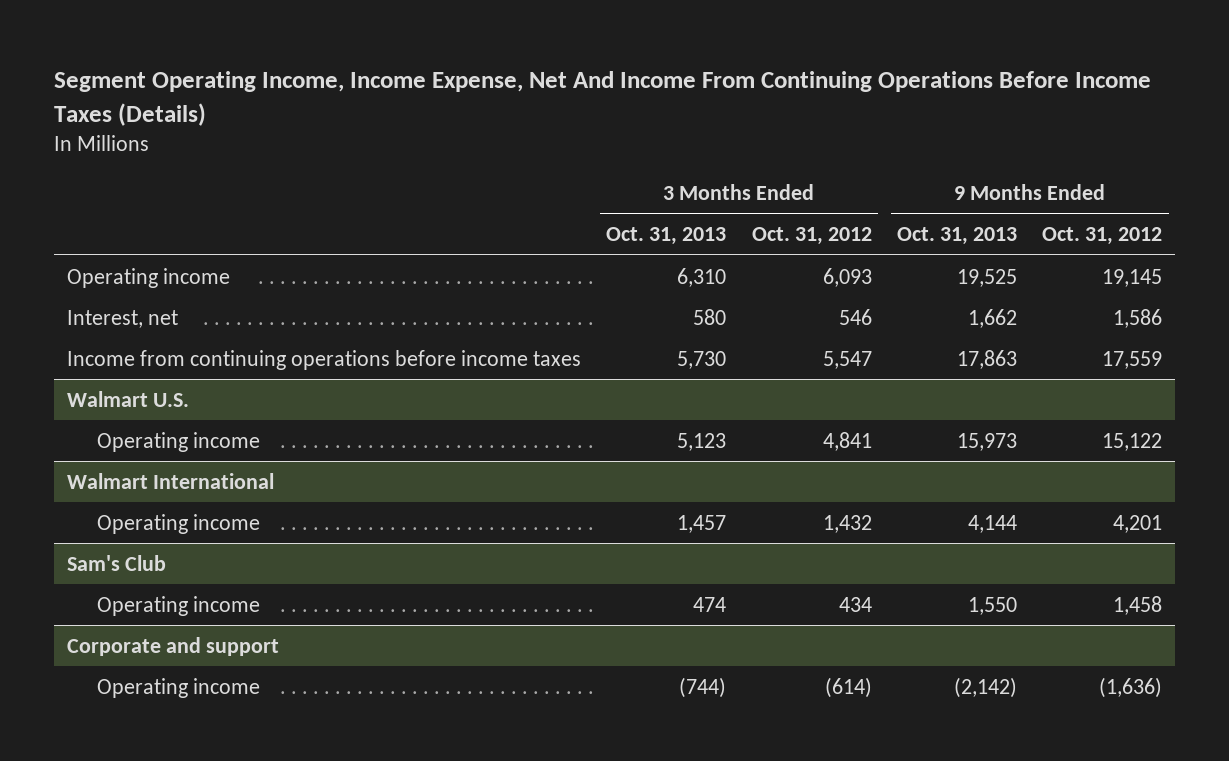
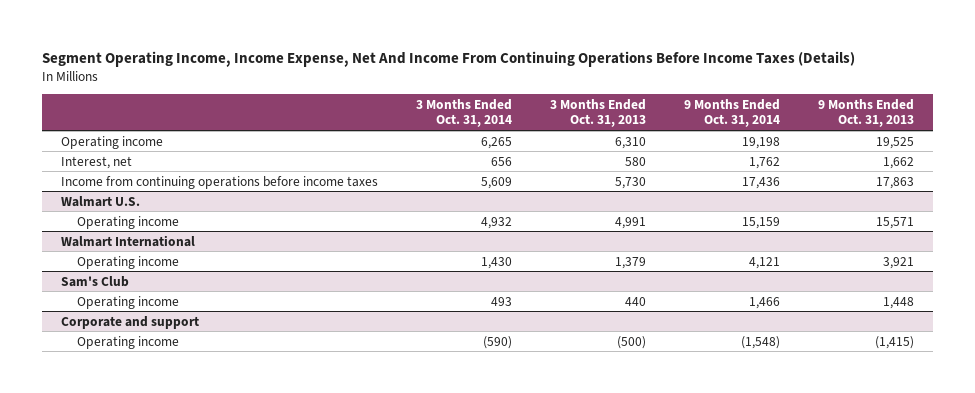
- | 3 Months Ended Oct. 31, 2013 | 3 Months Ended Oct. 31, 2012 | 9 Months Ended Oct. 31, 2013 | 9 Months Ended Oct. 31, 2012
+ | 3 Months Ended Oct. 31, 2014 | 3 Months Ended Oct. 31, 2013 | 9 Months Ended Oct. 31, 2014 | 9 Months Ended Oct. 31, 2013
@ Walmart U.S.
- Operating income | 5,123 | 4,841 | 15,973 | 15,122
+ Operating income | 4,932 | 4,991 | 15,159 | 15,571
@ Walmart International
- Operating income | 1,457 | 1,432 | 4,144 | 4,201
+ Operating income | 1,430 | 1,379 | 4,121 | 3,921
@ Sam's Club
- Operating income | 474 | 434 | 1,550 | 1,458
+ Operating income | 493 | 440 | 1,466 | 1,448
@ Corporate and support
- Operating income | (744) | (614) | (2,142) | (1,636)
+ Operating income | (590) | (500) | (1,548) | (1,415)

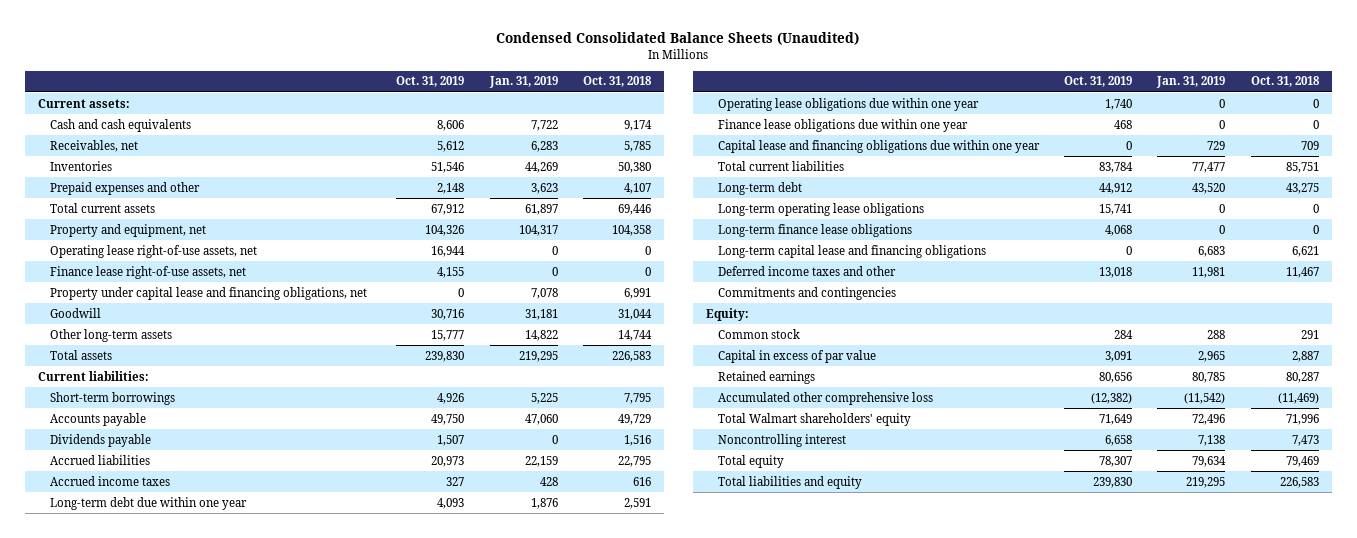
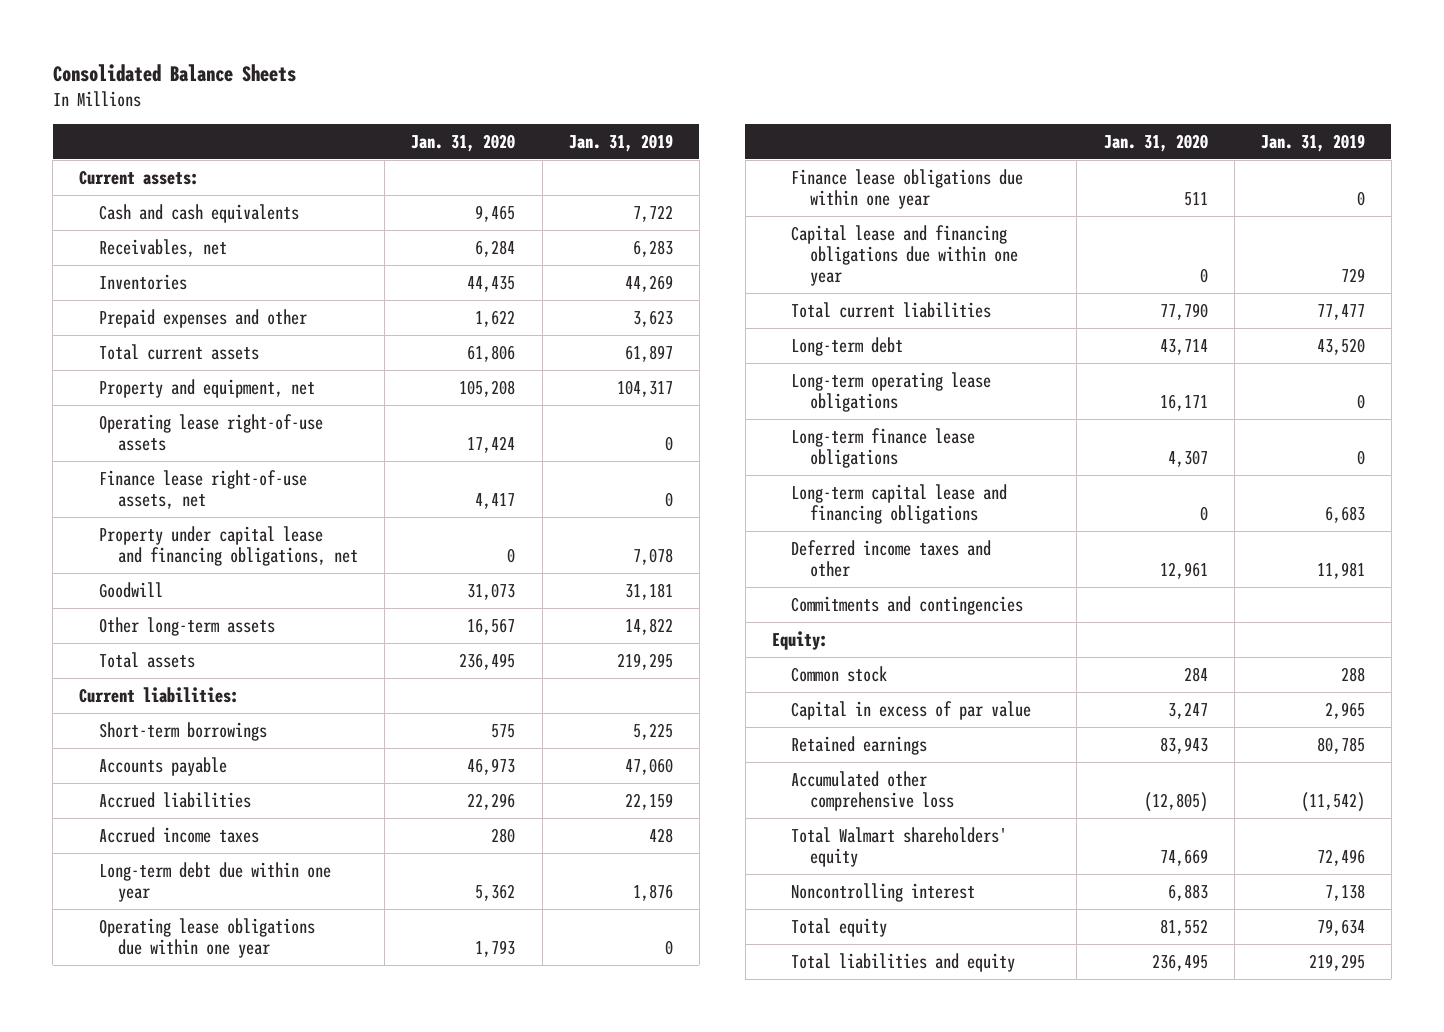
- Condensed Consolidated Balance Sheets (Unaudited)
+ Consolidated Balance Sheets
- | Oct. 31, 2019 | Jan. 31, 2019 | Oct. 31, 2018
+ | Jan. 31, 2020 | Jan. 31, 2019
- Operating lease right-of-use assets, net | 16,944 | 0 | 0
+ Operating lease right-of-use assets | 17,424 | 0
- Dividends payable | 1,507 | 0 | 1,516

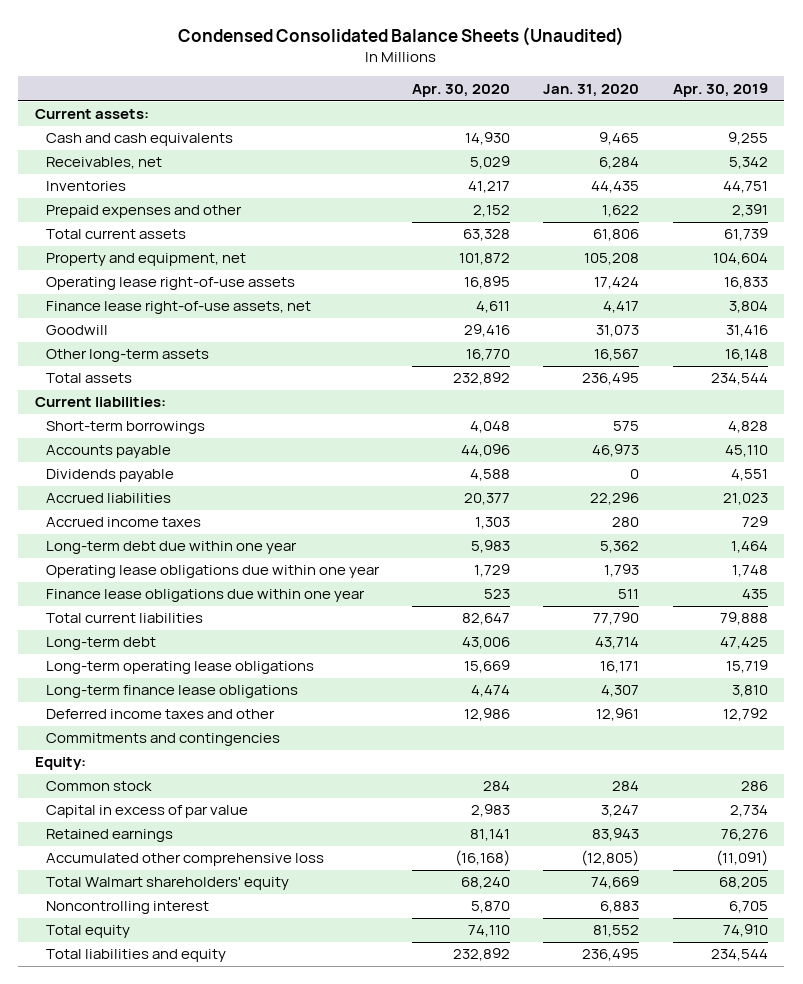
- Consolidated Balance Sheets
+ Condensed Consolidated Balance Sheets (Unaudited)
- | Jan. 31, 2020 | Jan. 31, 2019
+ | Apr. 30, 2020 | Jan. 31, 2020 | Apr. 30, 2019
- Property under capital lease and financing obligations, net | 0 | 7,078
+ Dividends payable | 4,588 | 0 | 4,551
- Capital lease and financing obligations due within one year | 0 | 729
- Long-term capital lease and financing obligations | 0 | 6,683

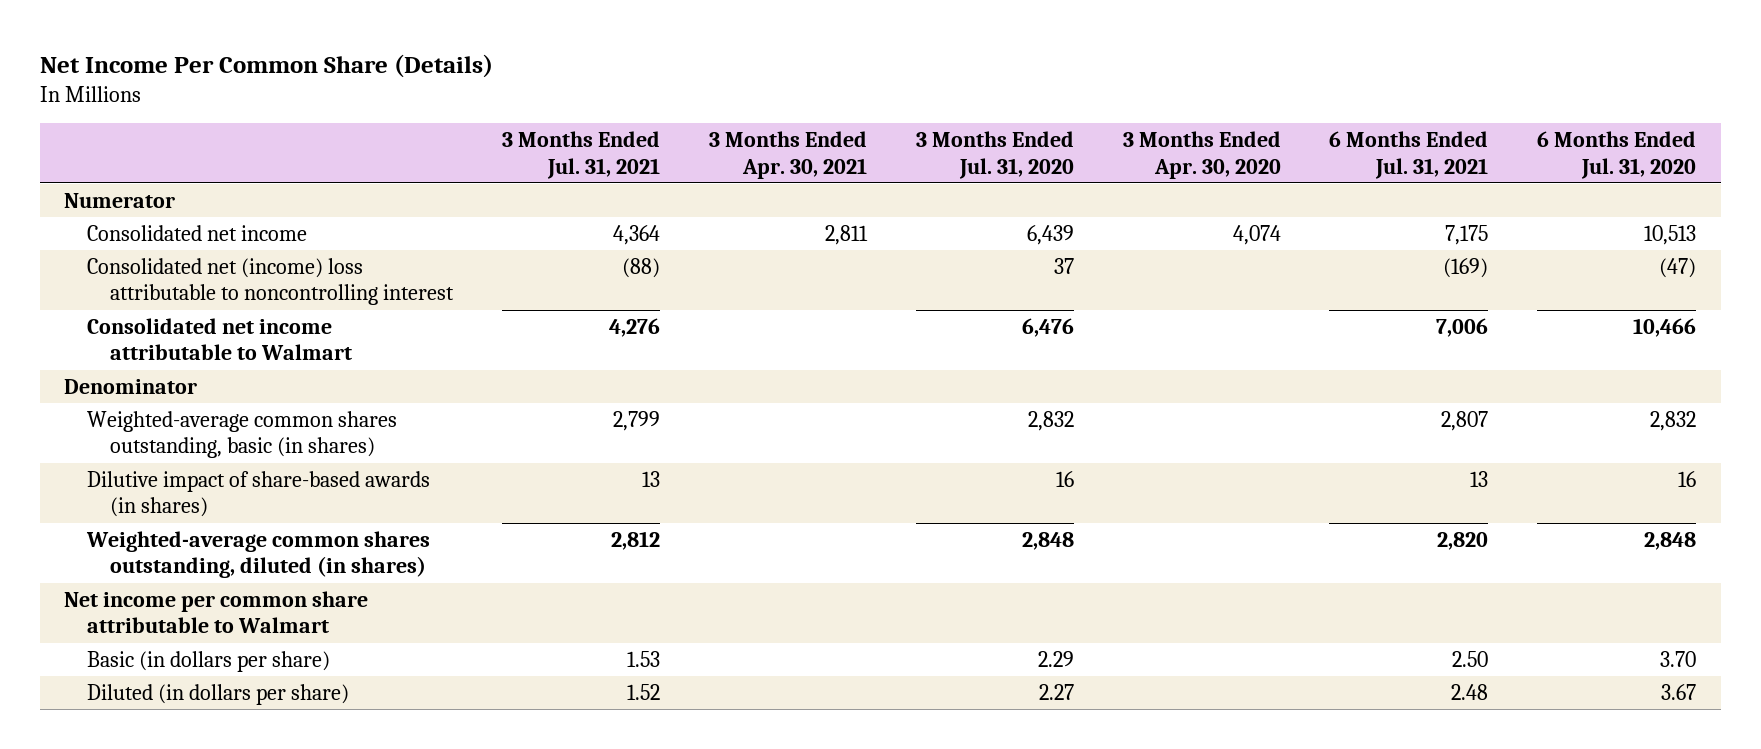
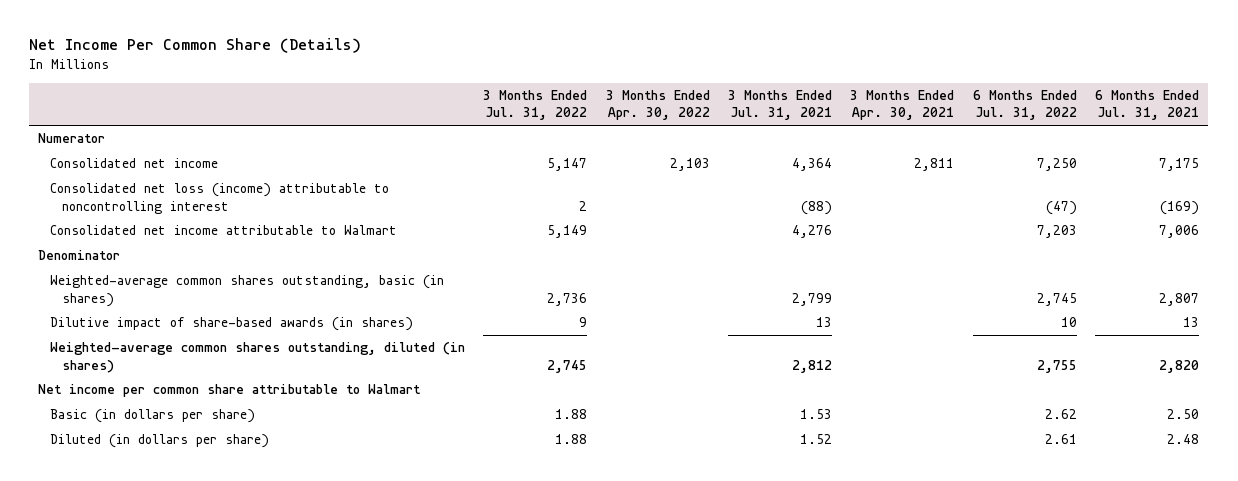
- | 3 Months Ended Jul. 31, 2021 | 3 Months Ended Apr. 30, 2021 | 3 Months Ended Jul. 31, 2020 | 3 Months Ended Apr. 30, 2020 | 6 Months Ended Jul. 31, 2021 | 6 Months Ended Jul. 31, 2020
+ | 3 Months Ended Jul. 31, 2022 | 3 Months Ended Apr. 30, 2022 | 3 Months Ended Jul. 31, 2021 | 3 Months Ended Apr. 30, 2021 | 6 Months Ended Jul. 31, 2022 | 6 Months Ended Jul. 31, 2021
- Consolidated net (income) loss attributable to noncontrolling interest | (88) | | 37 | | (169) | (47)
+ Consolidated net loss (income) attributable to noncontrolling interest | 2 | | (88) | | (47) | (169)

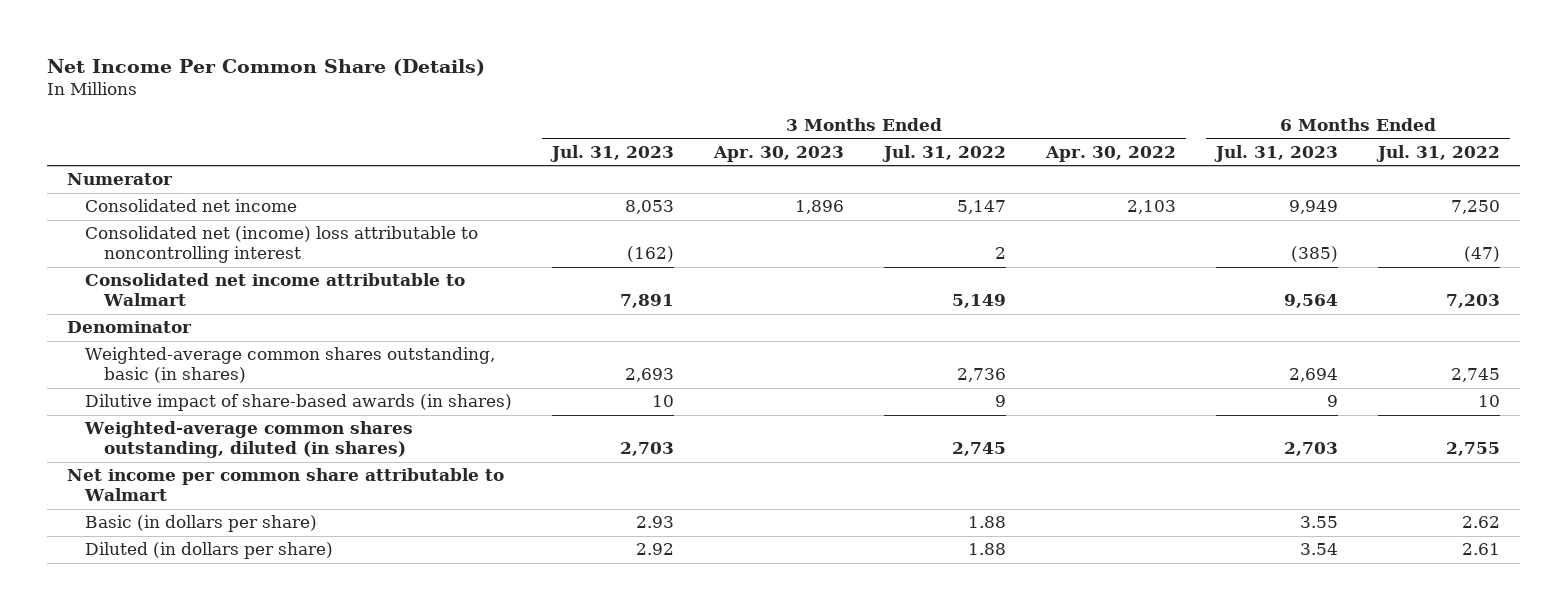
- | 3 Months Ended Jul. 31, 2022 | 3 Months Ended Apr. 30, 2022 | 3 Months Ended Jul. 31, 2021 | 3 Months Ended Apr. 30, 2021 | 6 Months Ended Jul. 31, 2022 | 6 Months Ended Jul. 31, 2021
+ | 3 Months Ended Jul. 31, 2023 | 3 Months Ended Apr. 30, 2023 | 3 Months Ended Jul. 31, 2022 | 3 Months Ended Apr. 30, 2022 | 6 Months Ended Jul. 31, 2023 | 6 Months Ended Jul. 31, 2022
- Consolidated net loss (income) attributable to noncontrolling interest | 2 | | (88) | | (47) | (169)
+ Consolidated net (income) loss attributable to noncontrolling interest | (162) | | 2 | | (385) | (47)

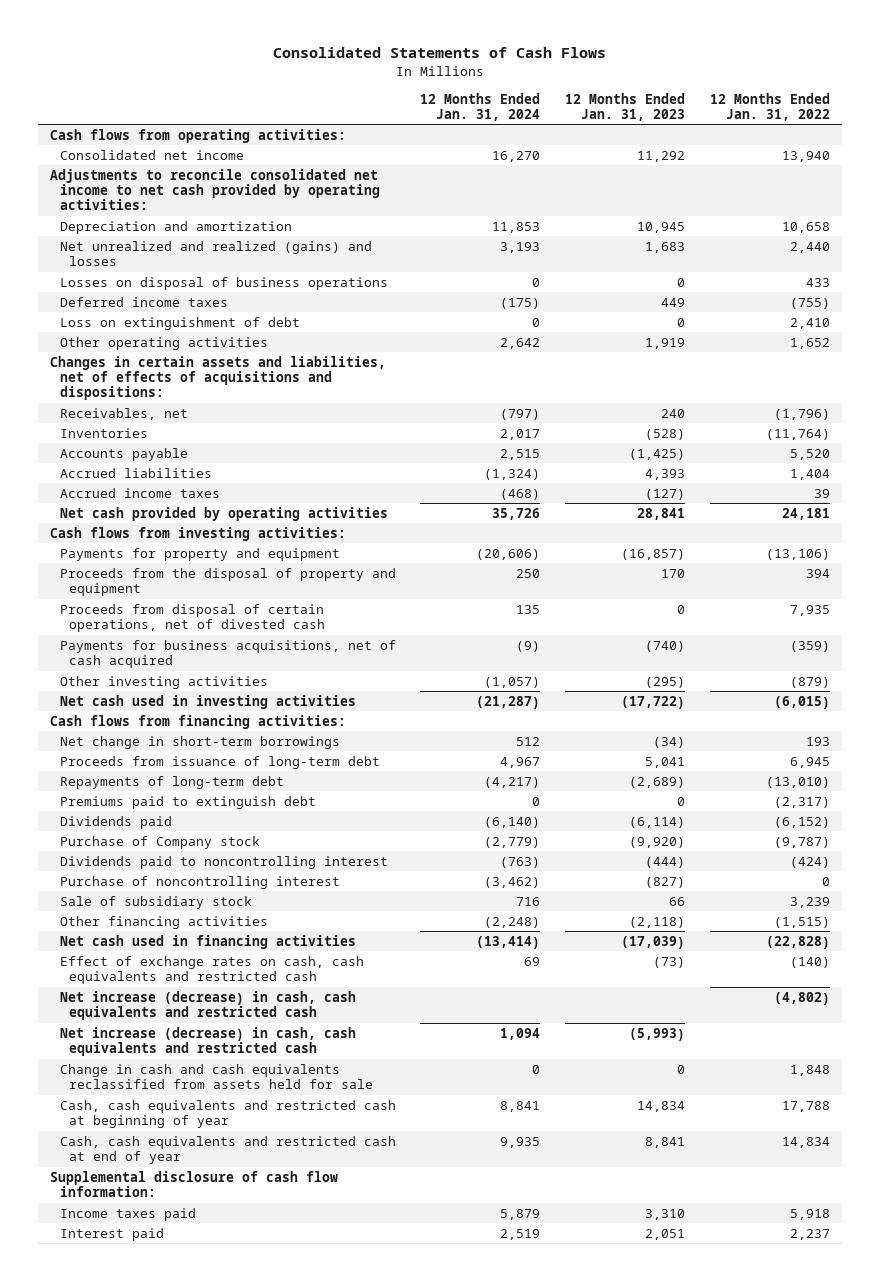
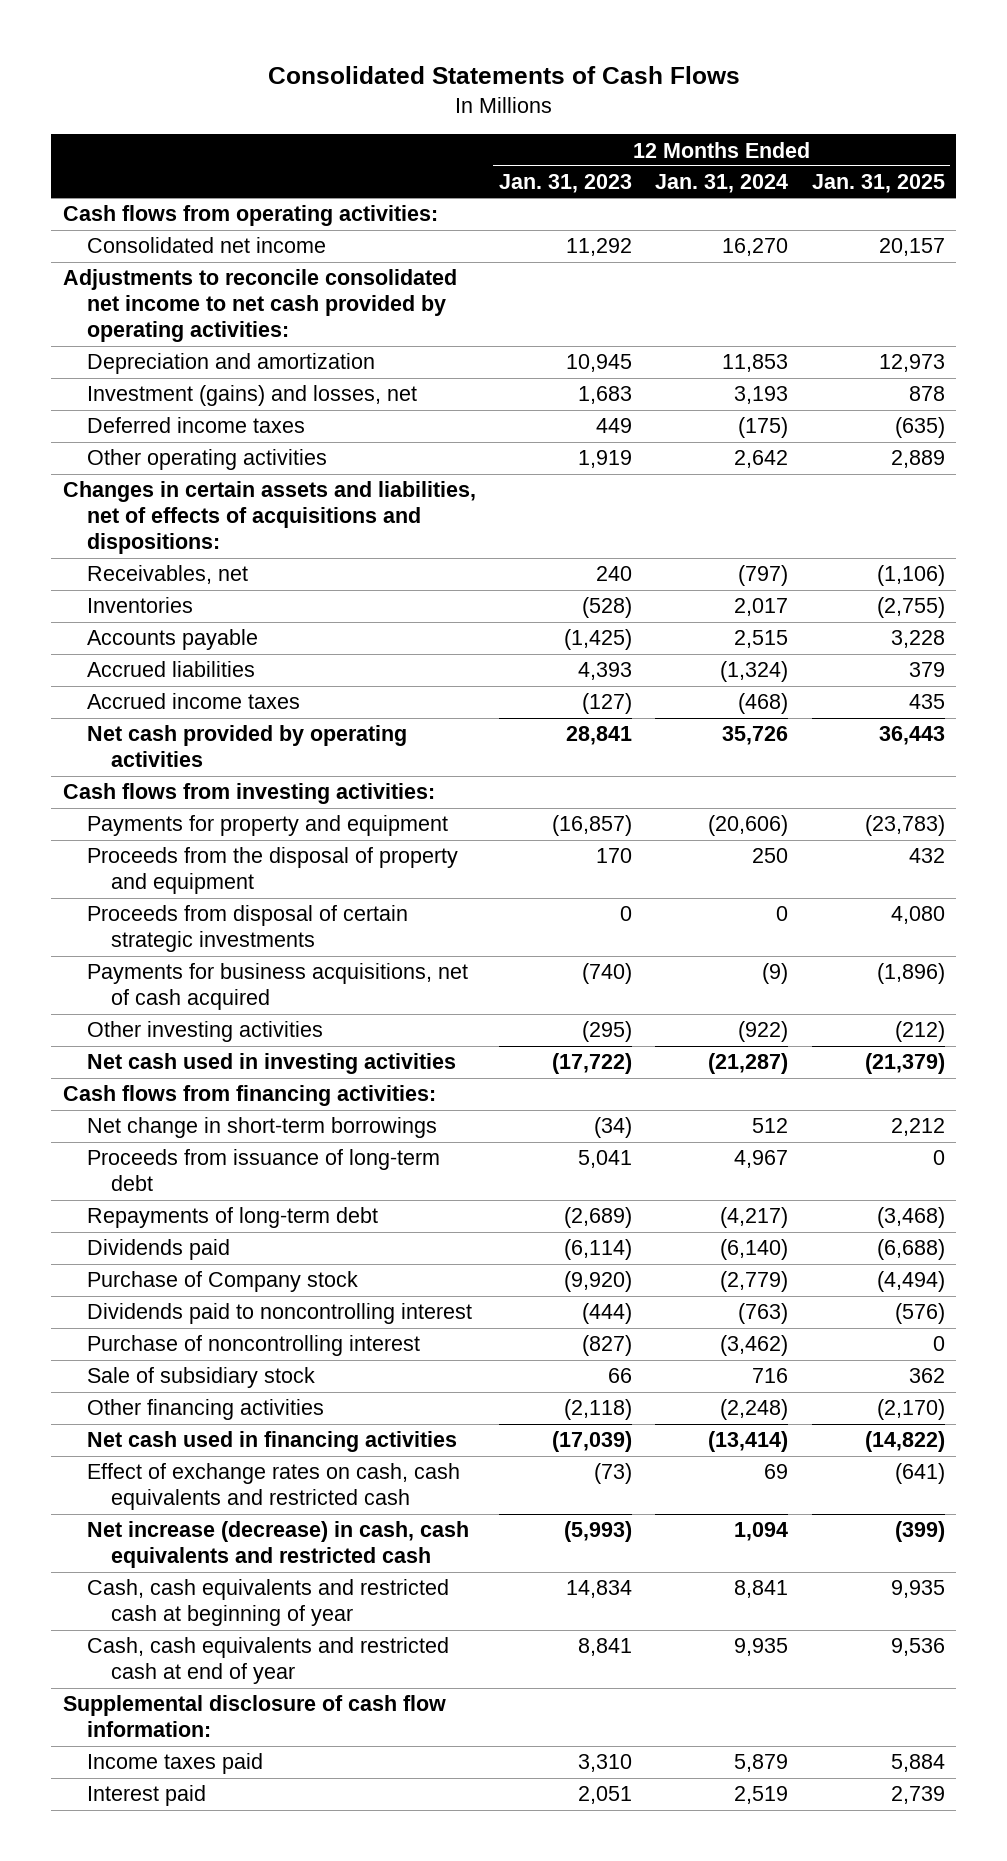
- | 12 Months Ended Jan. 31, 2024 | 12 Months Ended Jan. 31, 2023 | 12 Months Ended Jan. 31, 2022
+ | 12 Months Ended Jan. 31, 2023 | 12 Months Ended Jan. 31, 2024 | 12 Months Ended Jan. 31, 2025
- Net unrealized and realized (gains) and losses | 3,193 | 1,683 | 2,440
- Losses on disposal of business operations | 0 | 0 | 433
+ Investment (gains) and losses, net | 1,683 | 3,193 | 878
- Loss on extinguishment of debt | 0 | 0 | 2,410
- Proceeds from disposal of certain operations, net of divested cash | 135 | 0 | 7,935
+ Proceeds from disposal of certain strategic investments | 0 | 0 | 4,080
- Other investing activities | (1,057) | (295) | (879)
+ Other investing activities | (295) | (922) | (212)
- Premiums paid to extinguish debt | 0 | 0 | (2,317)
- Net increase (decrease) in cash, cash equivalents and restricted cash | | | (4,802)
- Change in cash and cash equivalents reclassified from assets held for sale | 0 | 0 | 1,848

